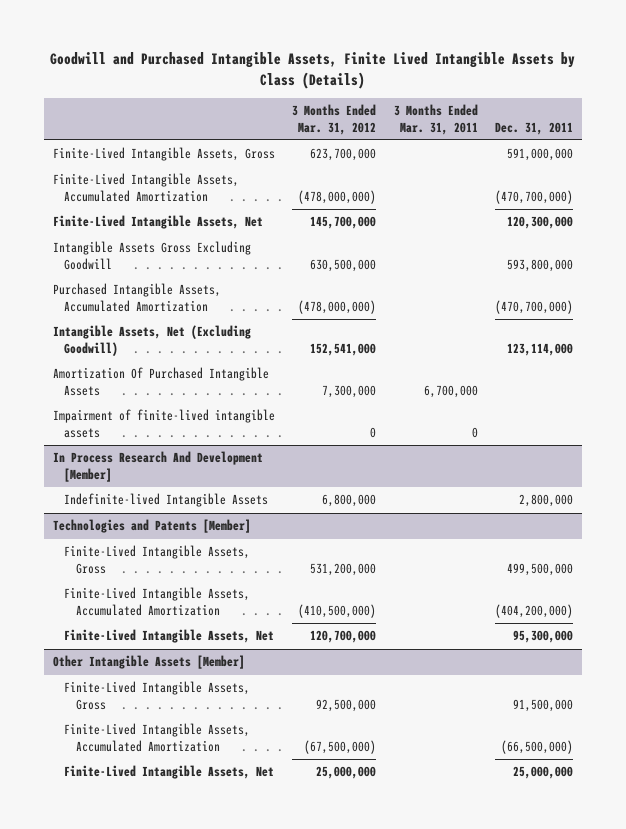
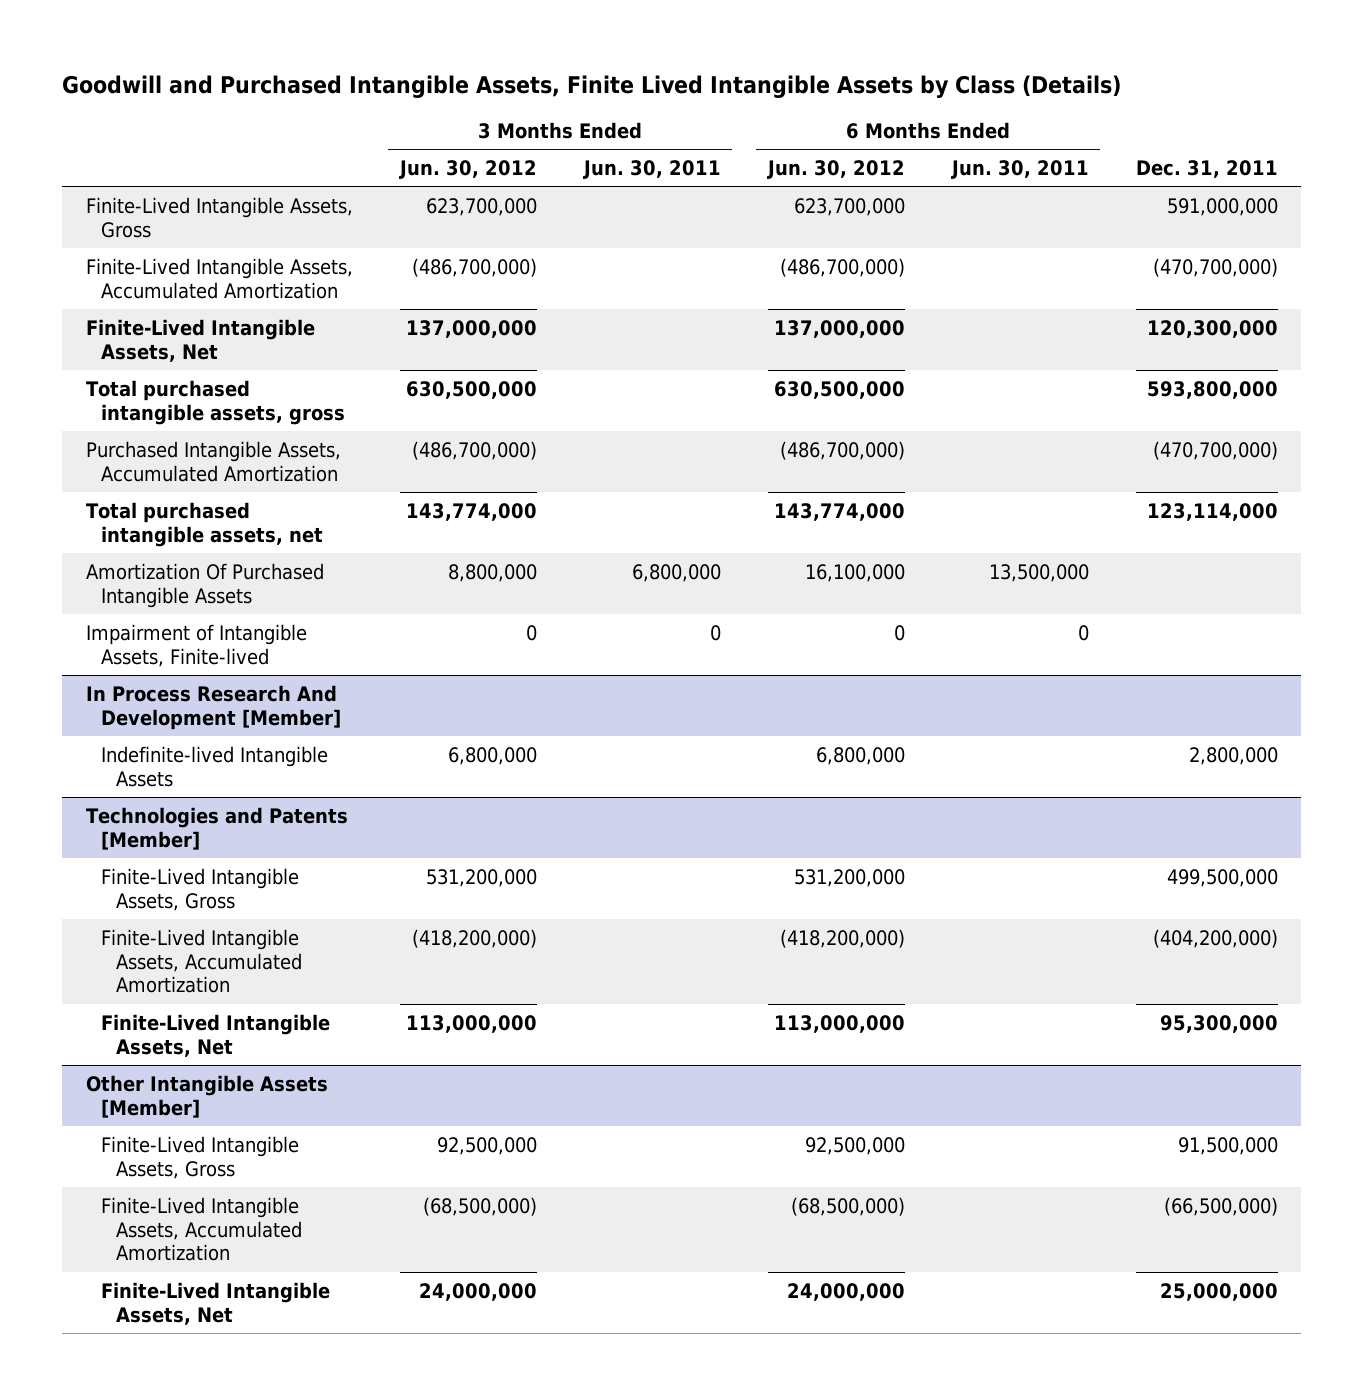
- | 3 Months Ended Mar. 31, 2012 | 3 Months Ended Mar. 31, 2011 | Dec. 31, 2011
+ | 3 Months Ended Jun. 30, 2012 | 3 Months Ended Jun. 30, 2011 | 6 Months Ended Jun. 30, 2012 | 6 Months Ended Jun. 30, 2011 | Dec. 31, 2011
- Intangible Assets Gross Excluding Goodwill | 630,500,000 | | 593,800,000
+ Total purchased intangible assets, gross | 630,500,000 | | 630,500,000 | | 593,800,000
- Intangible Assets, Net (Excluding Goodwill) | 152,541,000 | | 123,114,000
+ Total purchased intangible assets, net | 143,774,000 | | 143,774,000 | | 123,114,000
- Impairment of finite-lived intangible assets | 0 | 0 |
+ Impairment of Intangible Assets, Finite-lived | 0 | 0 | 0 | 0 |

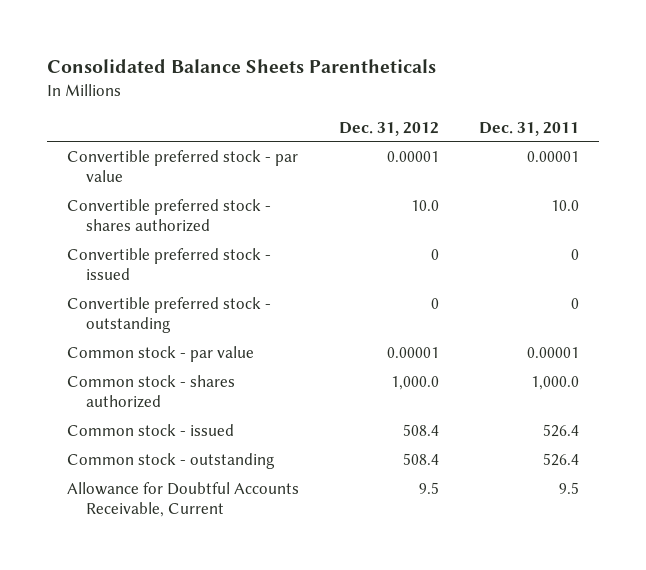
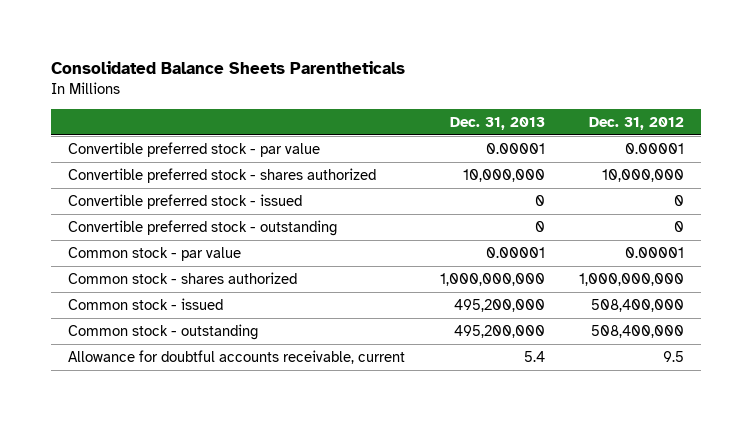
- | Dec. 31, 2012 | Dec. 31, 2011
+ | Dec. 31, 2013 | Dec. 31, 2012
- Convertible preferred stock - shares authorized | 10.0 | 10.0
+ Convertible preferred stock - shares authorized | 10,000,000 | 10,000,000
- Common stock - shares authorized | 1,000.0 | 1,000.0
- Common stock - issued | 508.4 | 526.4
- Common stock - outstanding | 508.4 | 526.4
- Allowance for Doubtful Accounts Receivable, Current | 9.5 | 9.5
+ Common stock - shares authorized | 1,000,000,000 | 1,000,000,000
+ Common stock - issued | 495,200,000 | 508,400,000
+ Common stock - outstanding | 495,200,000 | 508,400,000
+ Allowance for doubtful accounts receivable, current | 5.4 | 9.5

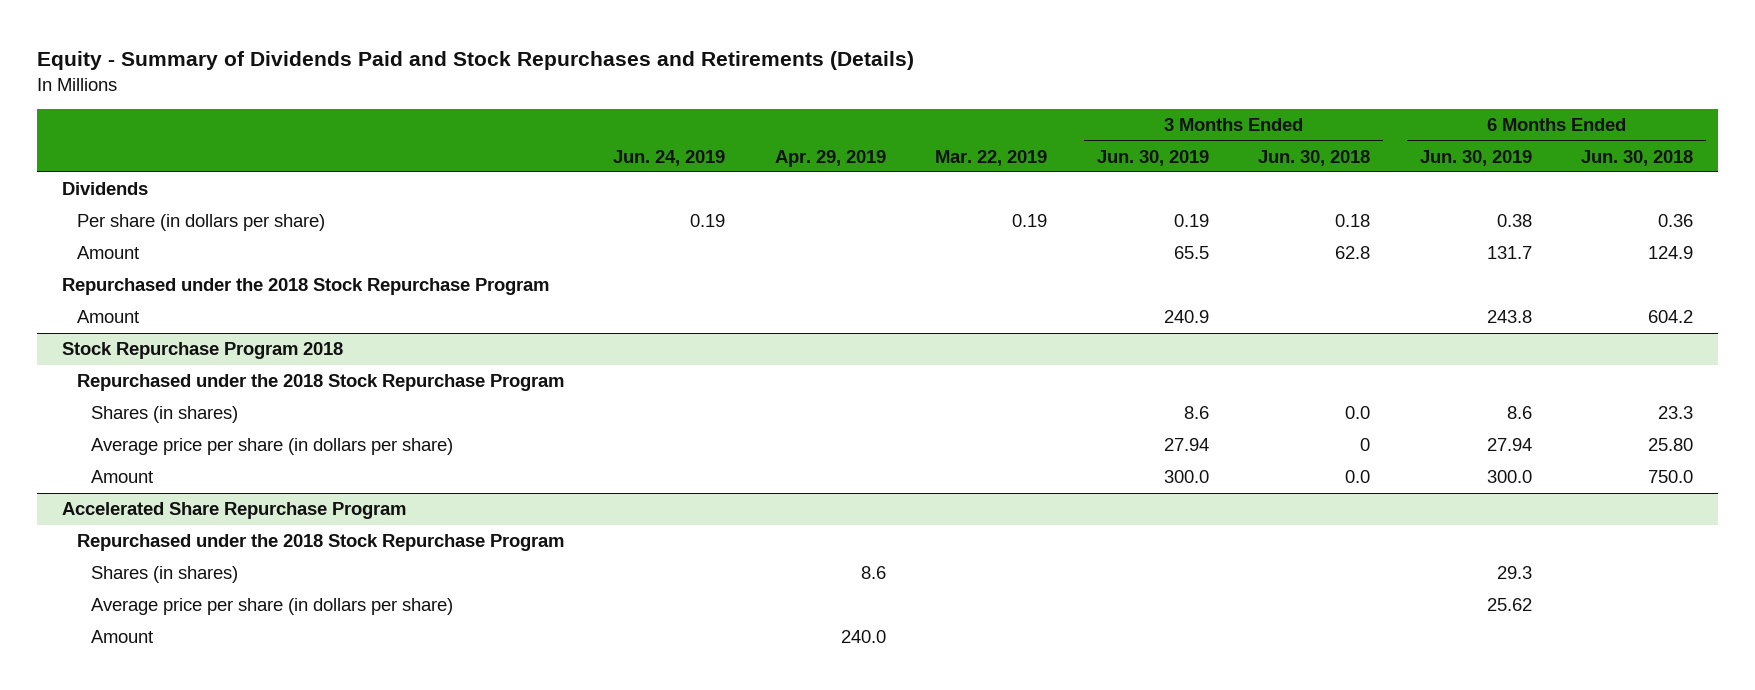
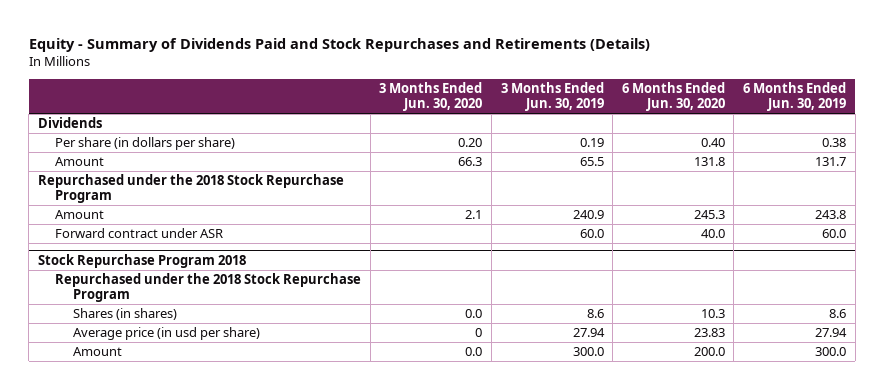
- | Jun. 24, 2019 | Apr. 29, 2019 | Mar. 22, 2019 | 3 Months Ended Jun. 30, 2019 | 3 Months Ended Jun. 30, 2018 | 6 Months Ended Jun. 30, 2019 | 6 Months Ended Jun. 30, 2018
+ | 3 Months Ended Jun. 30, 2020 | 3 Months Ended Jun. 30, 2019 | 6 Months Ended Jun. 30, 2020 | 6 Months Ended Jun. 30, 2019
+ Forward contract under ASR | | 60.0 | 40.0 | 60.0
@ Stock Repurchase Program 2018
- Average price per share (in dollars per share) | | | | 27.94 | 0 | 27.94 | 25.80
+ Average price (in usd per share) | 0 | 27.94 | 23.83 | 27.94
- Accelerated Share Repurchase Program
- Repurchased under the 2018 Stock Repurchase Program
- Shares (in shares) | | 8.6 | | | | 29.3 |
- Average price per share (in dollars per share) | | | | | | 25.62 |
- Amount | | 240.0 | | | | |

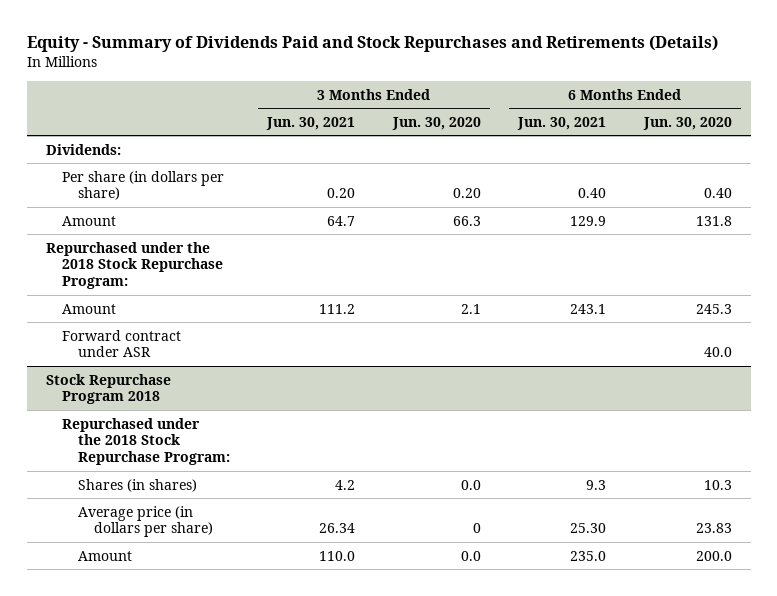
- | 3 Months Ended Jun. 30, 2020 | 3 Months Ended Jun. 30, 2019 | 6 Months Ended Jun. 30, 2020 | 6 Months Ended Jun. 30, 2019
+ | 3 Months Ended Jun. 30, 2021 | 3 Months Ended Jun. 30, 2020 | 6 Months Ended Jun. 30, 2021 | 6 Months Ended Jun. 30, 2020
- Dividends
+ Dividends:
- Repurchased under the 2018 Stock Repurchase Program
+ Repurchased under the 2018 Stock Repurchase Program:
@ Stock Repurchase Program 2018
- Repurchased under the 2018 Stock Repurchase Program
+ Repurchased under the 2018 Stock Repurchase Program:
- Average price (in usd per share) | 0 | 27.94 | 23.83 | 27.94
+ Average price (in dollars per share) | 26.34 | 0 | 25.30 | 23.83

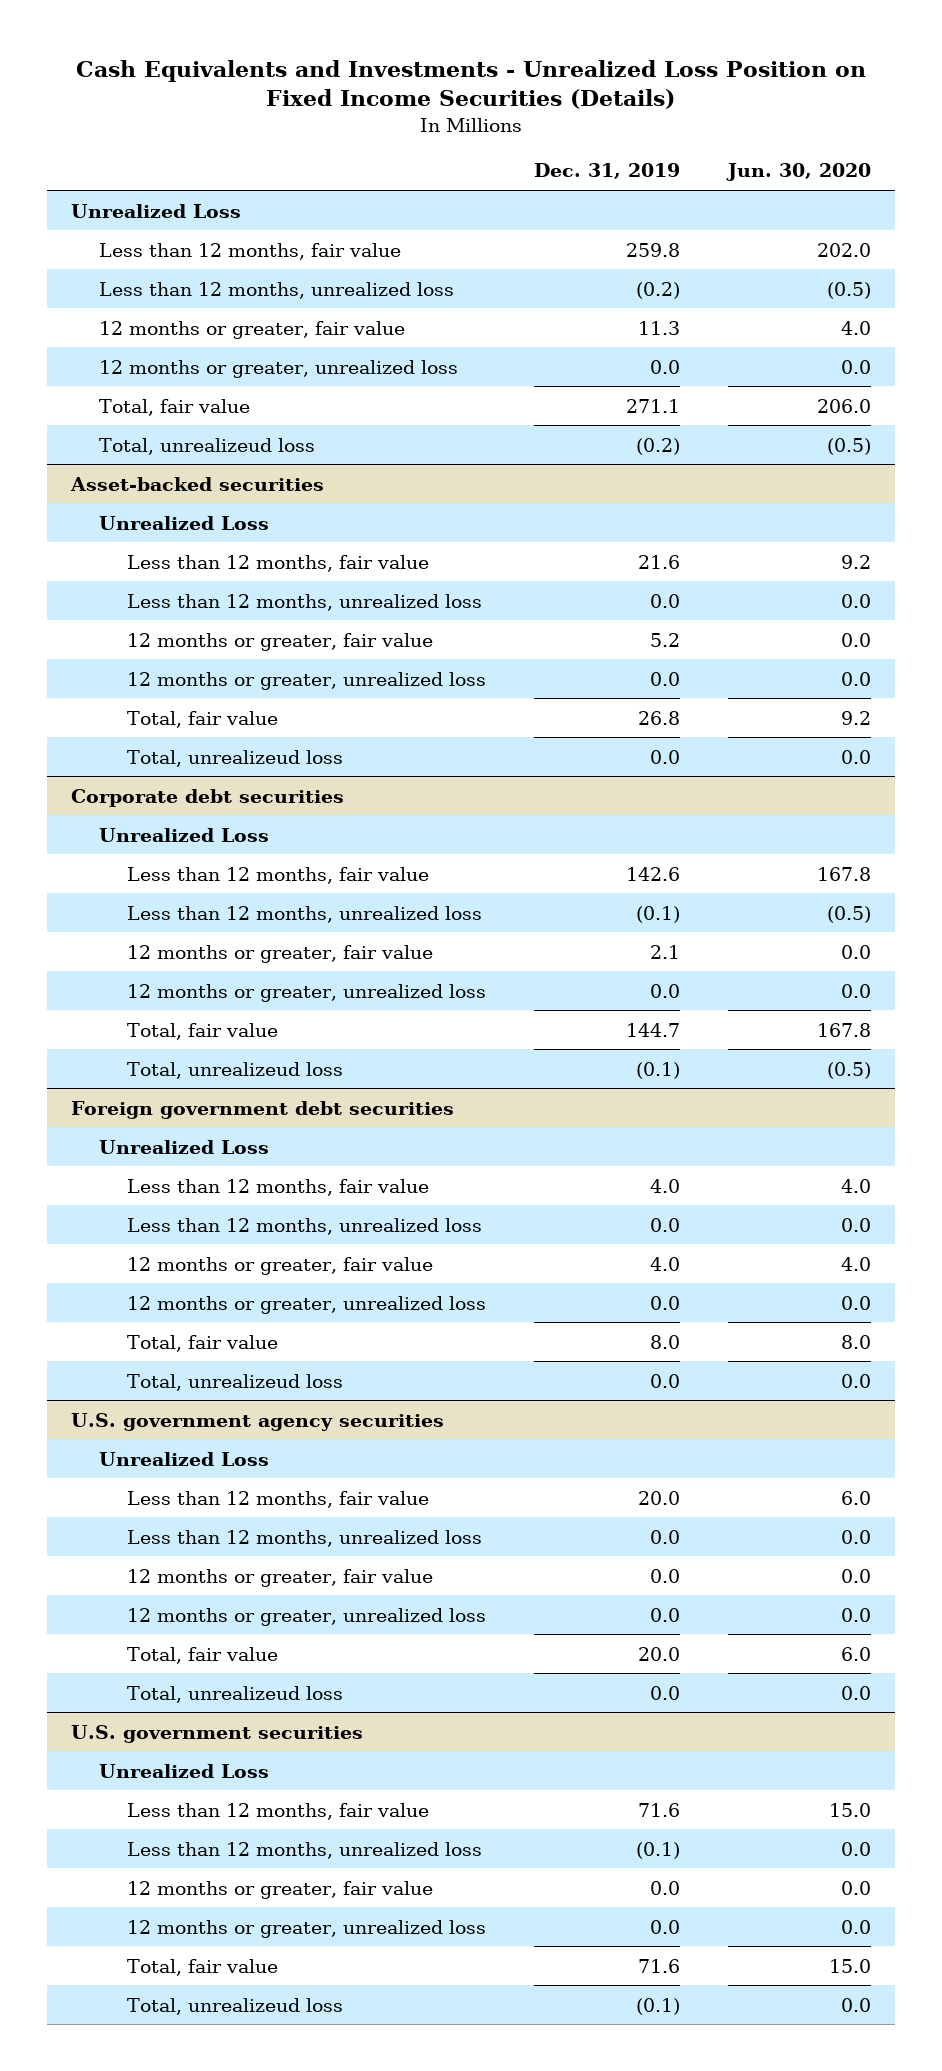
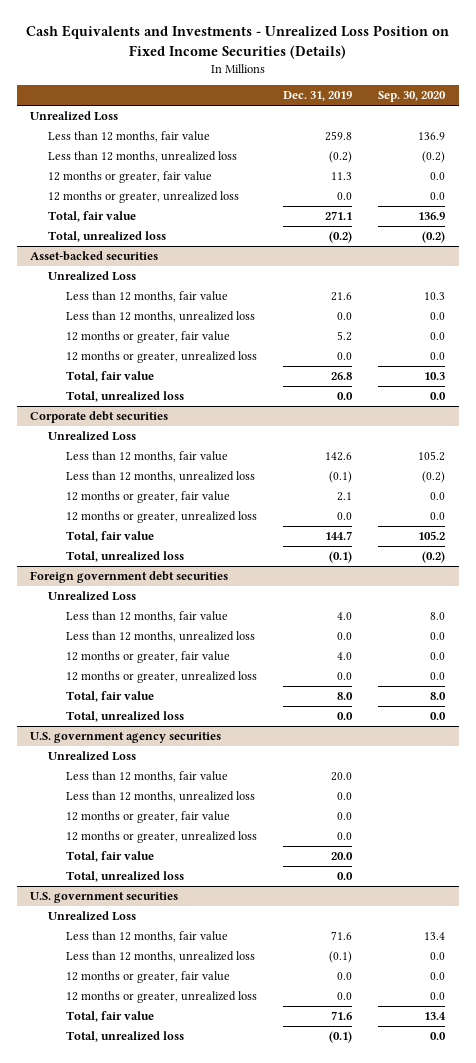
- | Dec. 31, 2019 | Jun. 30, 2020
+ | Dec. 31, 2019 | Sep. 30, 2020
- Total, unrealizeud loss | (0.2) | (0.5)
+ Total, unrealized loss | (0.2) | (0.2)
@ Asset-backed securities
- Total, unrealizeud loss | 0.0 | 0.0
+ Total, unrealized loss | 0.0 | 0.0
@ Corporate debt securities
- Total, unrealizeud loss | (0.1) | (0.5)
+ Total, unrealized loss | (0.1) | (0.2)
@ Foreign government debt securities
- Total, unrealizeud loss | 0.0 | 0.0
+ Total, unrealized loss | 0.0 | 0.0
@ U.S. government agency securities
- Total, unrealizeud loss | 0.0 | 0.0
+ Total, unrealized loss | 0.0 |
@ U.S. government securities
- Total, unrealizeud loss | (0.1) | 0.0
+ Total, unrealized loss | (0.1) | 0.0

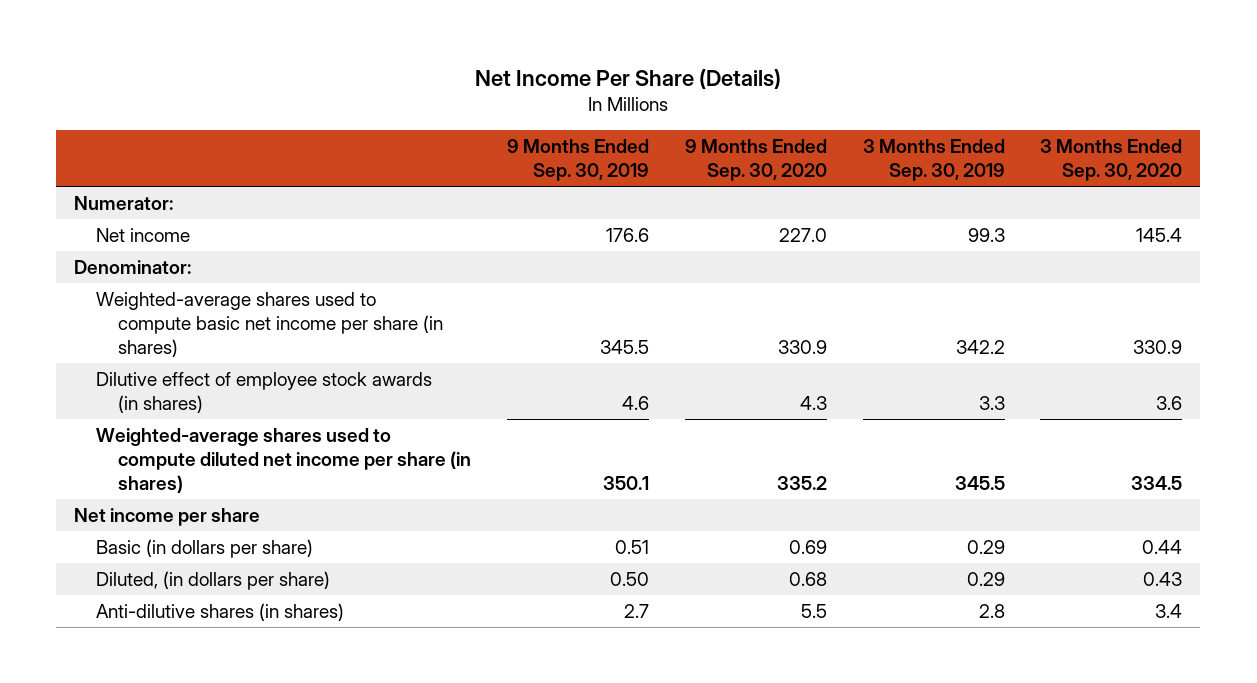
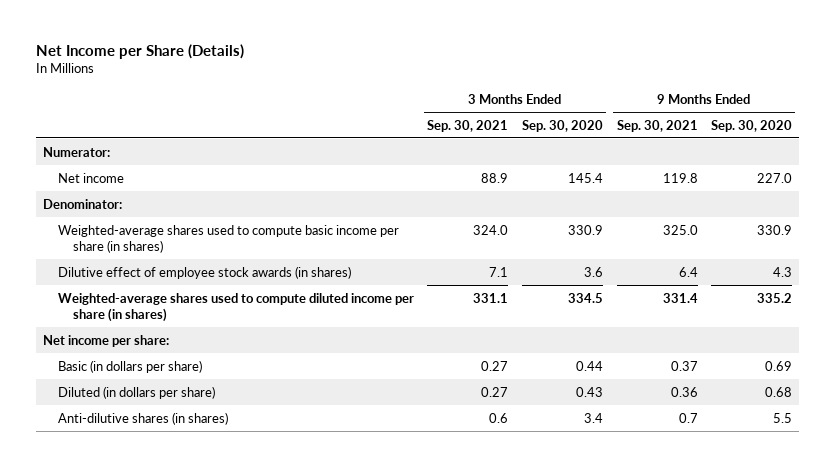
- Net Income Per Share (Details)
+ Net Income per Share (Details)
- | 9 Months Ended Sep. 30, 2019 | 9 Months Ended Sep. 30, 2020 | 3 Months Ended Sep. 30, 2019 | 3 Months Ended Sep. 30, 2020
+ | 3 Months Ended Sep. 30, 2021 | 3 Months Ended Sep. 30, 2020 | 9 Months Ended Sep. 30, 2021 | 9 Months Ended Sep. 30, 2020
- Weighted-average shares used to compute basic net income per share (in shares) | 345.5 | 330.9 | 342.2 | 330.9
+ Weighted-average shares used to compute basic income per share (in shares) | 324.0 | 330.9 | 325.0 | 330.9
- Weighted-average shares used to compute diluted net income per share (in shares) | 350.1 | 335.2 | 345.5 | 334.5
- Net income per share
+ Weighted-average shares used to compute diluted income per share (in shares) | 331.1 | 334.5 | 331.4 | 335.2
+ Net income per share:
- Diluted, (in dollars per share) | 0.50 | 0.68 | 0.29 | 0.43
+ Diluted (in dollars per share) | 0.27 | 0.43 | 0.36 | 0.68

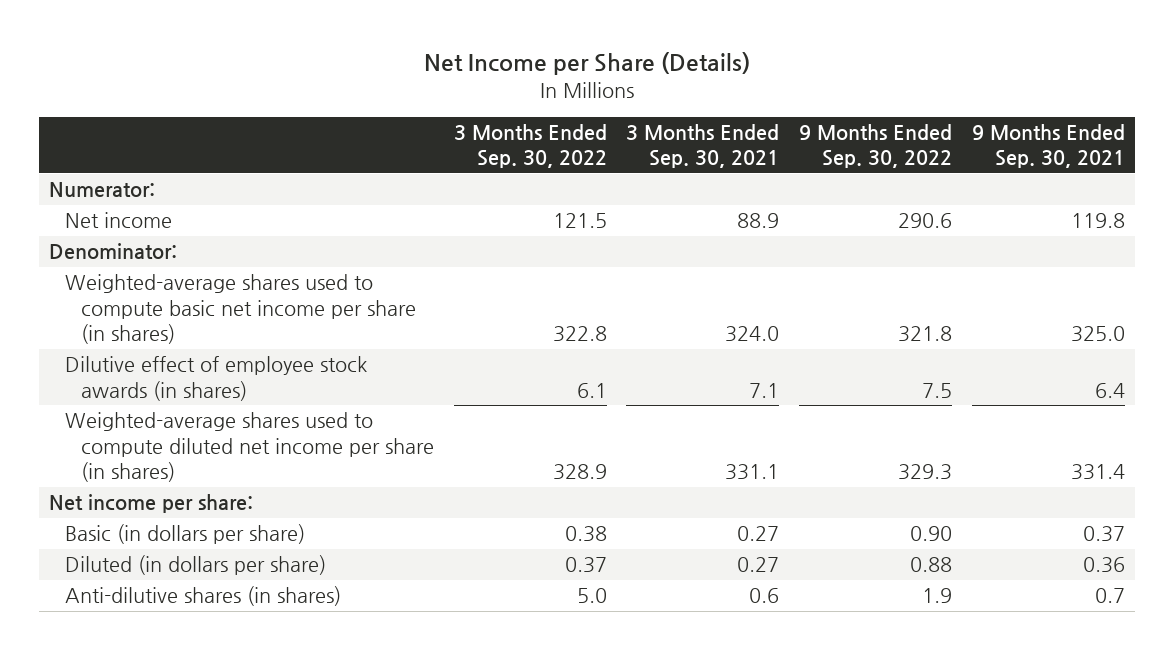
- | 3 Months Ended Sep. 30, 2021 | 3 Months Ended Sep. 30, 2020 | 9 Months Ended Sep. 30, 2021 | 9 Months Ended Sep. 30, 2020
+ | 3 Months Ended Sep. 30, 2022 | 3 Months Ended Sep. 30, 2021 | 9 Months Ended Sep. 30, 2022 | 9 Months Ended Sep. 30, 2021
- Weighted-average shares used to compute basic income per share (in shares) | 324.0 | 330.9 | 325.0 | 330.9
+ Weighted-average shares used to compute basic net income per share (in shares) | 322.8 | 324.0 | 321.8 | 325.0
- Weighted-average shares used to compute diluted income per share (in shares) | 331.1 | 334.5 | 331.4 | 335.2
+ Weighted-average shares used to compute diluted net income per share (in shares) | 328.9 | 331.1 | 329.3 | 331.4

